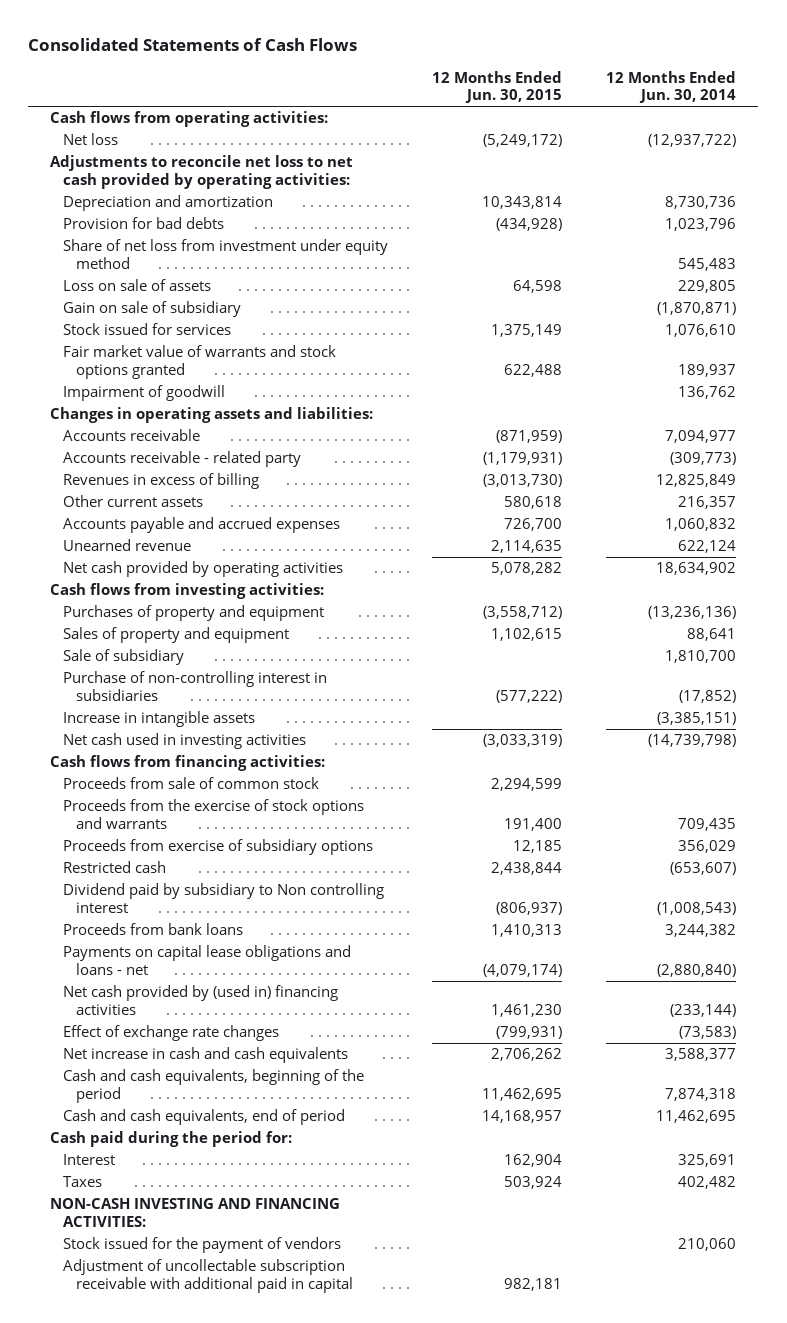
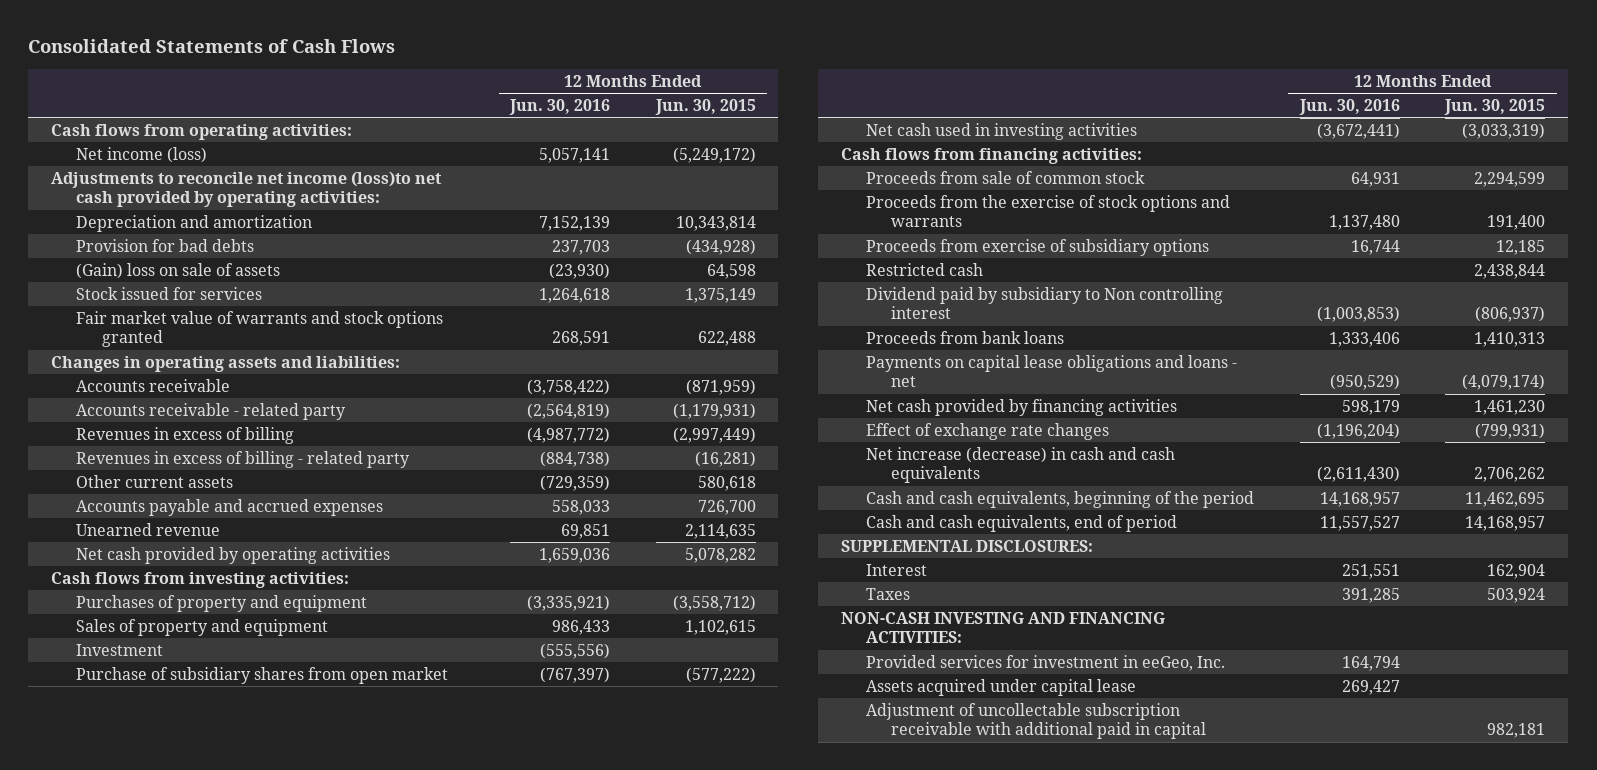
- | 12 Months Ended Jun. 30, 2015 | 12 Months Ended Jun. 30, 2014
+ | 12 Months Ended Jun. 30, 2016 | 12 Months Ended Jun. 30, 2015
- Net loss | (5,249,172) | (12,937,722)
- Adjustments to reconcile net loss to net cash provided by operating activities:
+ Net income (loss) | 5,057,141 | (5,249,172)
+ Adjustments to reconcile net income (loss)to net cash provided by operating activities:
- Share of net loss from investment under equity method | | 545,483
- Loss on sale of assets | 64,598 | 229,805
- Gain on sale of subsidiary | | (1,870,871)
+ (Gain) loss on sale of assets | (23,930) | 64,598
- Impairment of goodwill | | 136,762
- Revenues in excess of billing | (3,013,730) | 12,825,849
+ Revenues in excess of billing | (4,987,772) | (2,997,449)
+ Revenues in excess of billing - related party | (884,738) | (16,281)
- Sale of subsidiary | | 1,810,700
- Purchase of non-controlling interest in subsidiaries | (577,222) | (17,852)
- Increase in intangible assets | | (3,385,151)
+ Investment | (555,556) |
+ Purchase of subsidiary shares from open market | (767,397) | (577,222)
- Net cash provided by (used in) financing activities | 1,461,230 | (233,144)
+ Net cash provided by financing activities | 598,179 | 1,461,230
- Net increase in cash and cash equivalents | 2,706,262 | 3,588,377
+ Net increase (decrease) in cash and cash equivalents | (2,611,430) | 2,706,262
- Cash paid during the period for:
+ SUPPLEMENTAL DISCLOSURES:
- Stock issued for the payment of vendors | | 210,060
+ Provided services for investment in eeGeo, Inc. | 164,794 |
+ Assets acquired under capital lease | 269,427 |

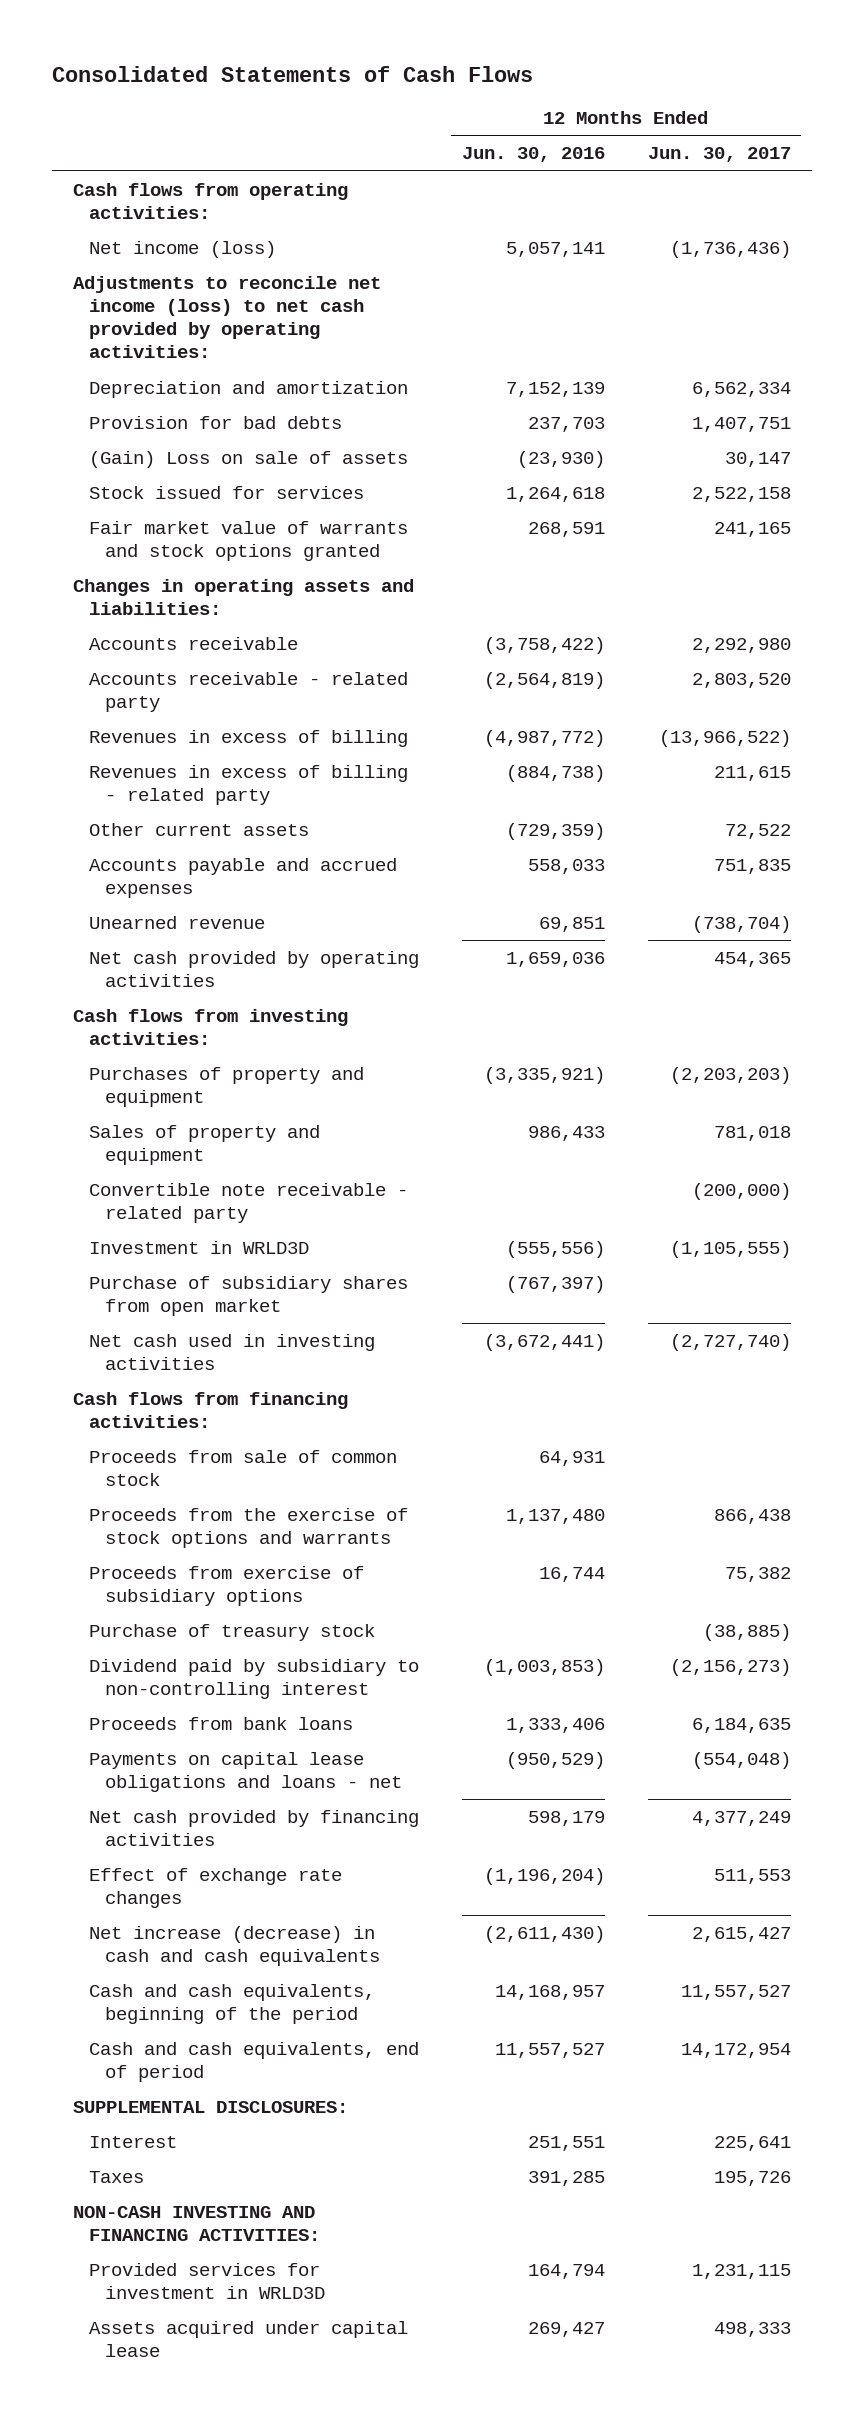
- | 12 Months Ended Jun. 30, 2016 | 12 Months Ended Jun. 30, 2015
+ | 12 Months Ended Jun. 30, 2016 | 12 Months Ended Jun. 30, 2017
- Adjustments to reconcile net income (loss)to net cash provided by operating activities:
+ Adjustments to reconcile net income (loss) to net cash provided by operating activities:
- (Gain) loss on sale of assets | (23,930) | 64,598
+ (Gain) Loss on sale of assets | (23,930) | 30,147
- Investment | (555,556) |
+ Convertible note receivable - related party | | (200,000)
+ Investment in WRLD3D | (555,556) | (1,105,555)
- Restricted cash | | 2,438,844
- Dividend paid by subsidiary to Non controlling interest | (1,003,853) | (806,937)
+ Purchase of treasury stock | | (38,885)
+ Dividend paid by subsidiary to non-controlling interest | (1,003,853) | (2,156,273)
- Provided services for investment in eeGeo, Inc. | 164,794 |
+ Provided services for investment in WRLD3D | 164,794 | 1,231,115
- Adjustment of uncollectable subscription receivable with additional paid in capital | | 982,181

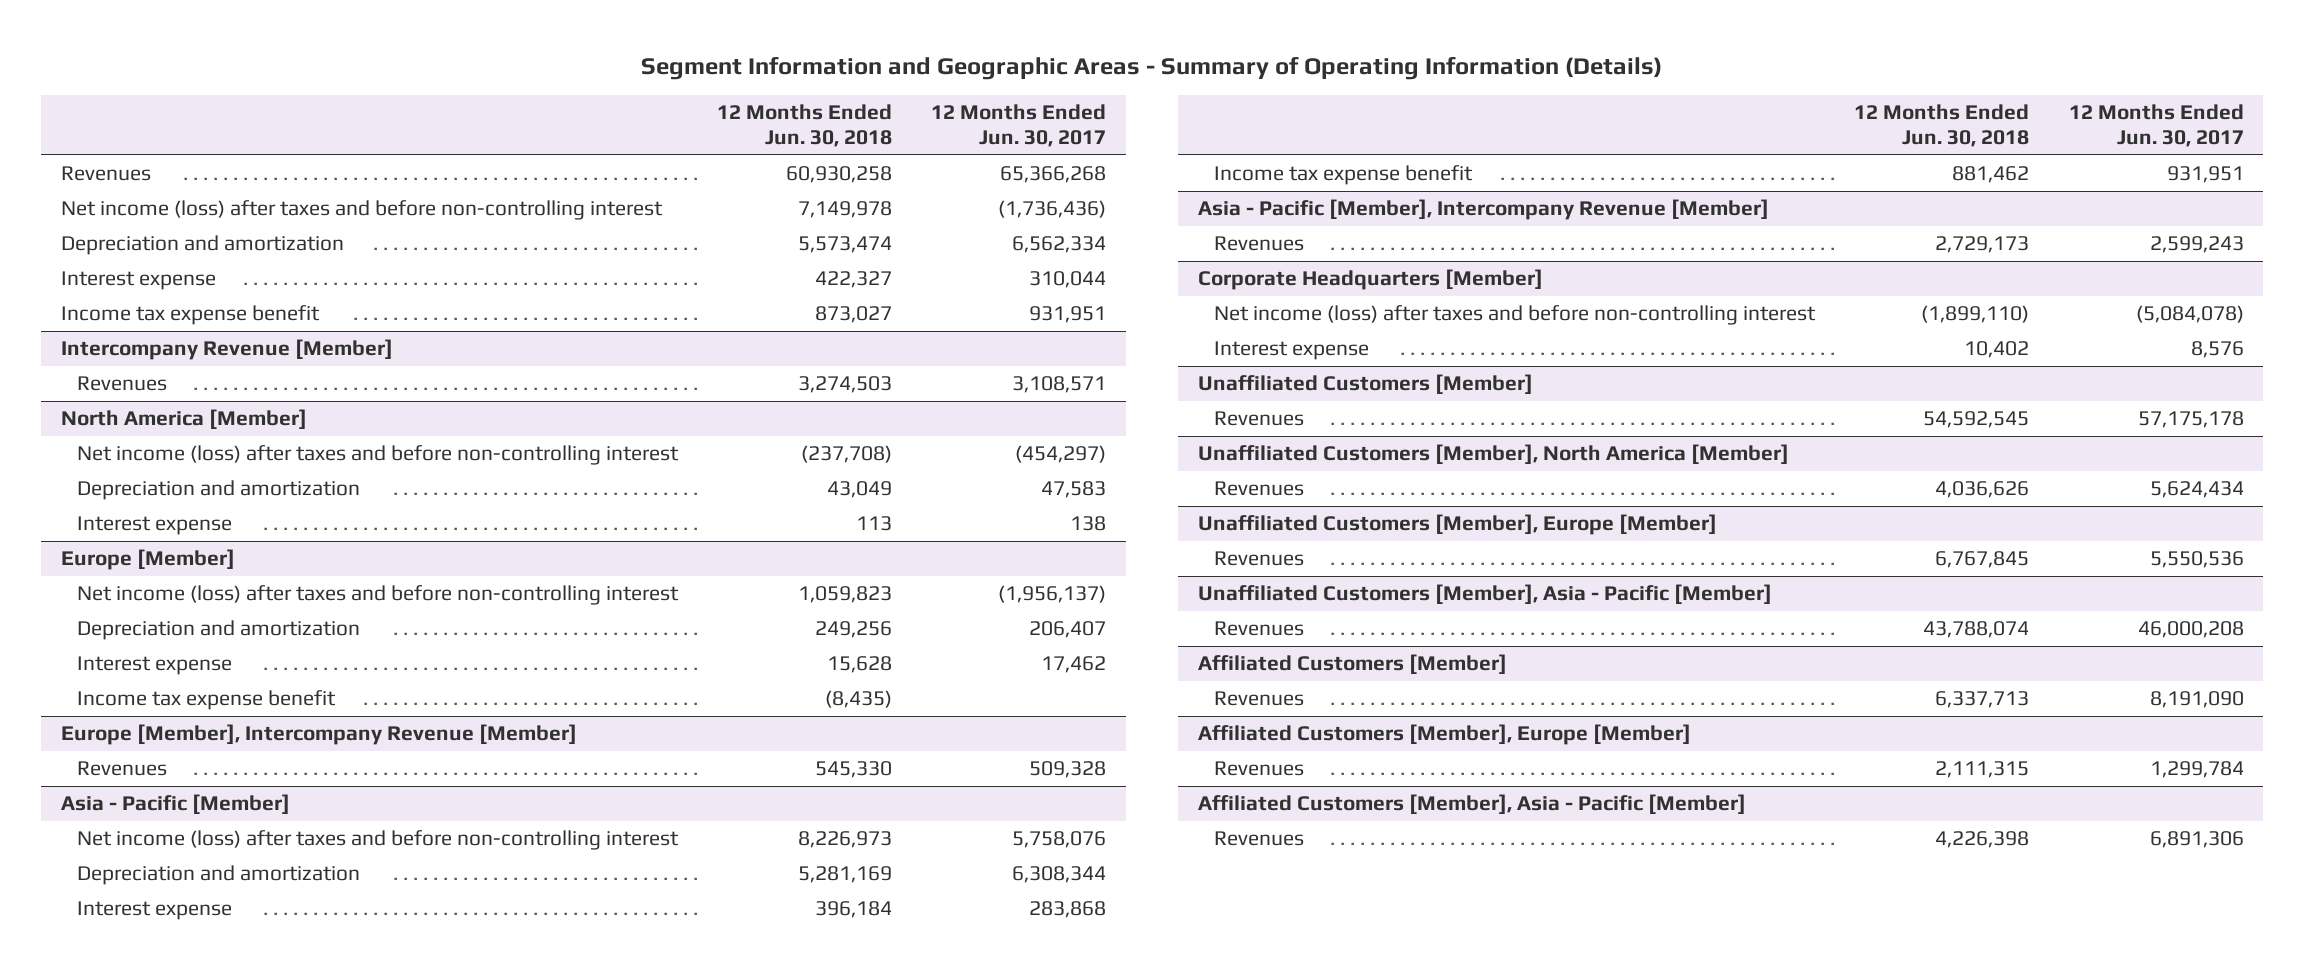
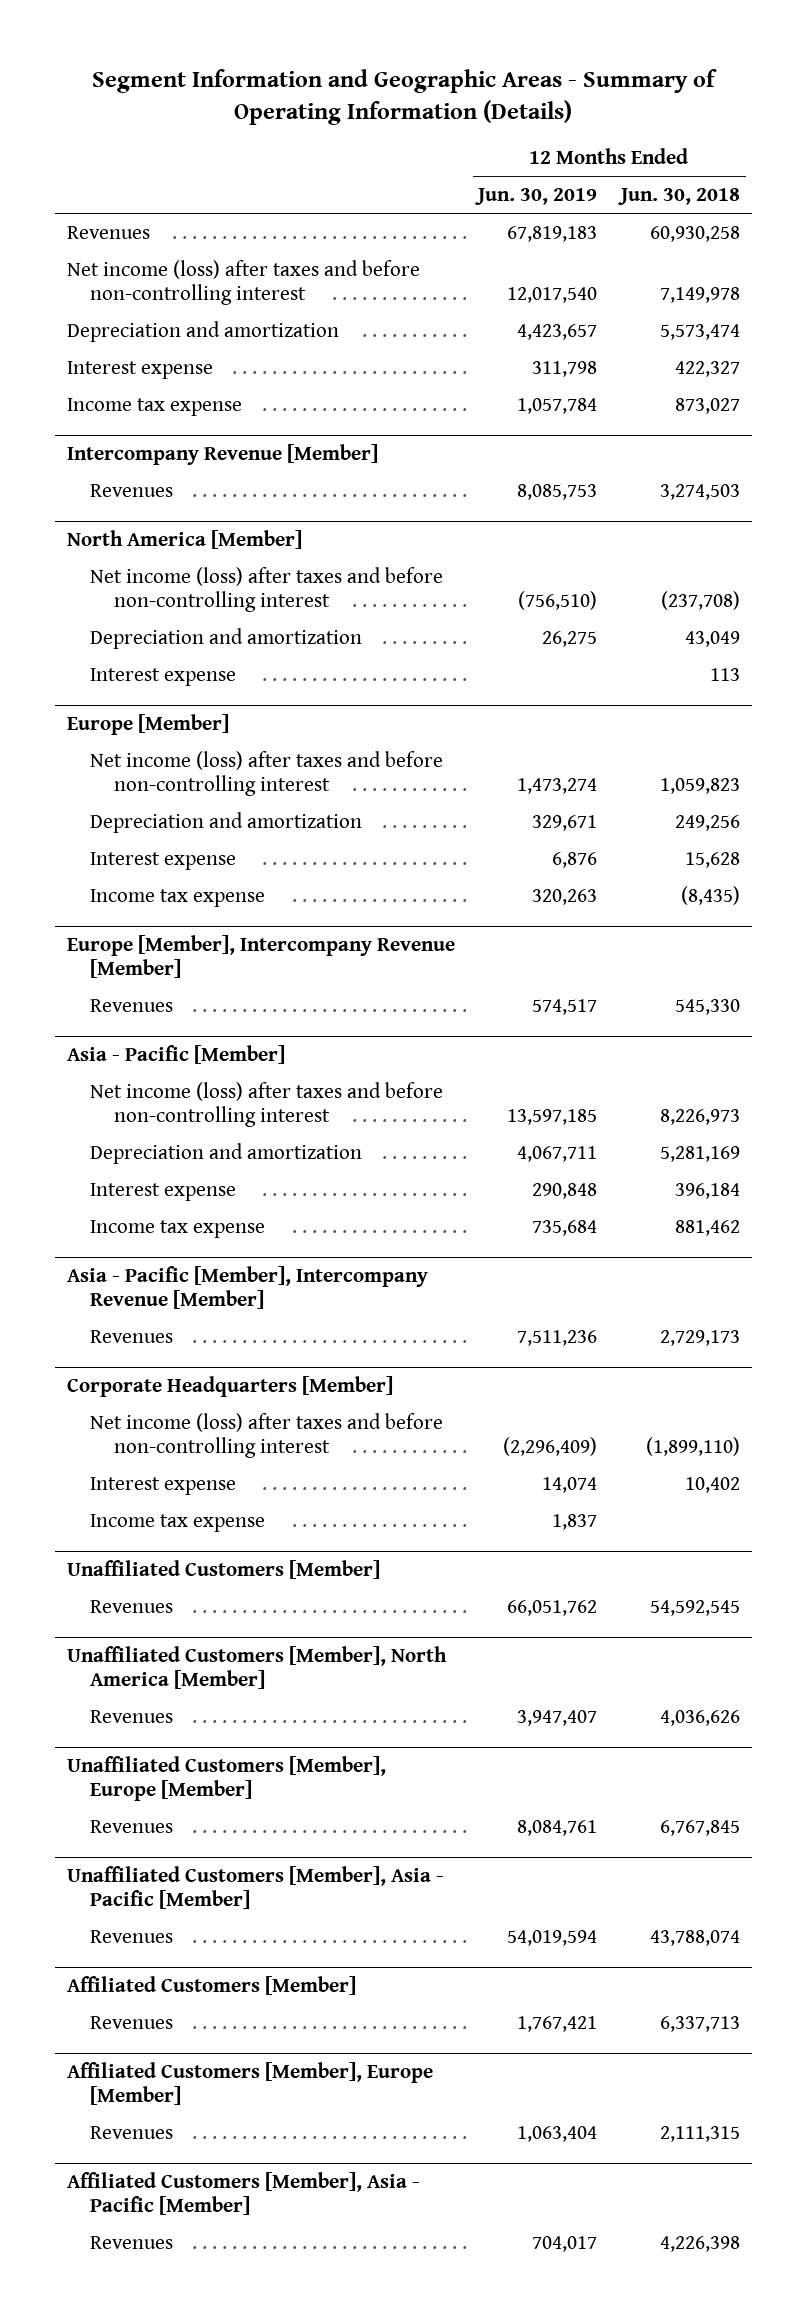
- | 12 Months Ended Jun. 30, 2018 | 12 Months Ended Jun. 30, 2017
+ | 12 Months Ended Jun. 30, 2019 | 12 Months Ended Jun. 30, 2018
- Income tax expense benefit | 873,027 | 931,951
+ Income tax expense | 1,057,784 | 873,027
@ Europe [Member]
- Income tax expense benefit | (8,435) |
+ Income tax expense | 320,263 | (8,435)
@ Asia - Pacific [Member]
- Income tax expense benefit | 881,462 | 931,951
+ Income tax expense | 735,684 | 881,462
@ Corporate Headquarters [Member]
+ Income tax expense | 1,837 |

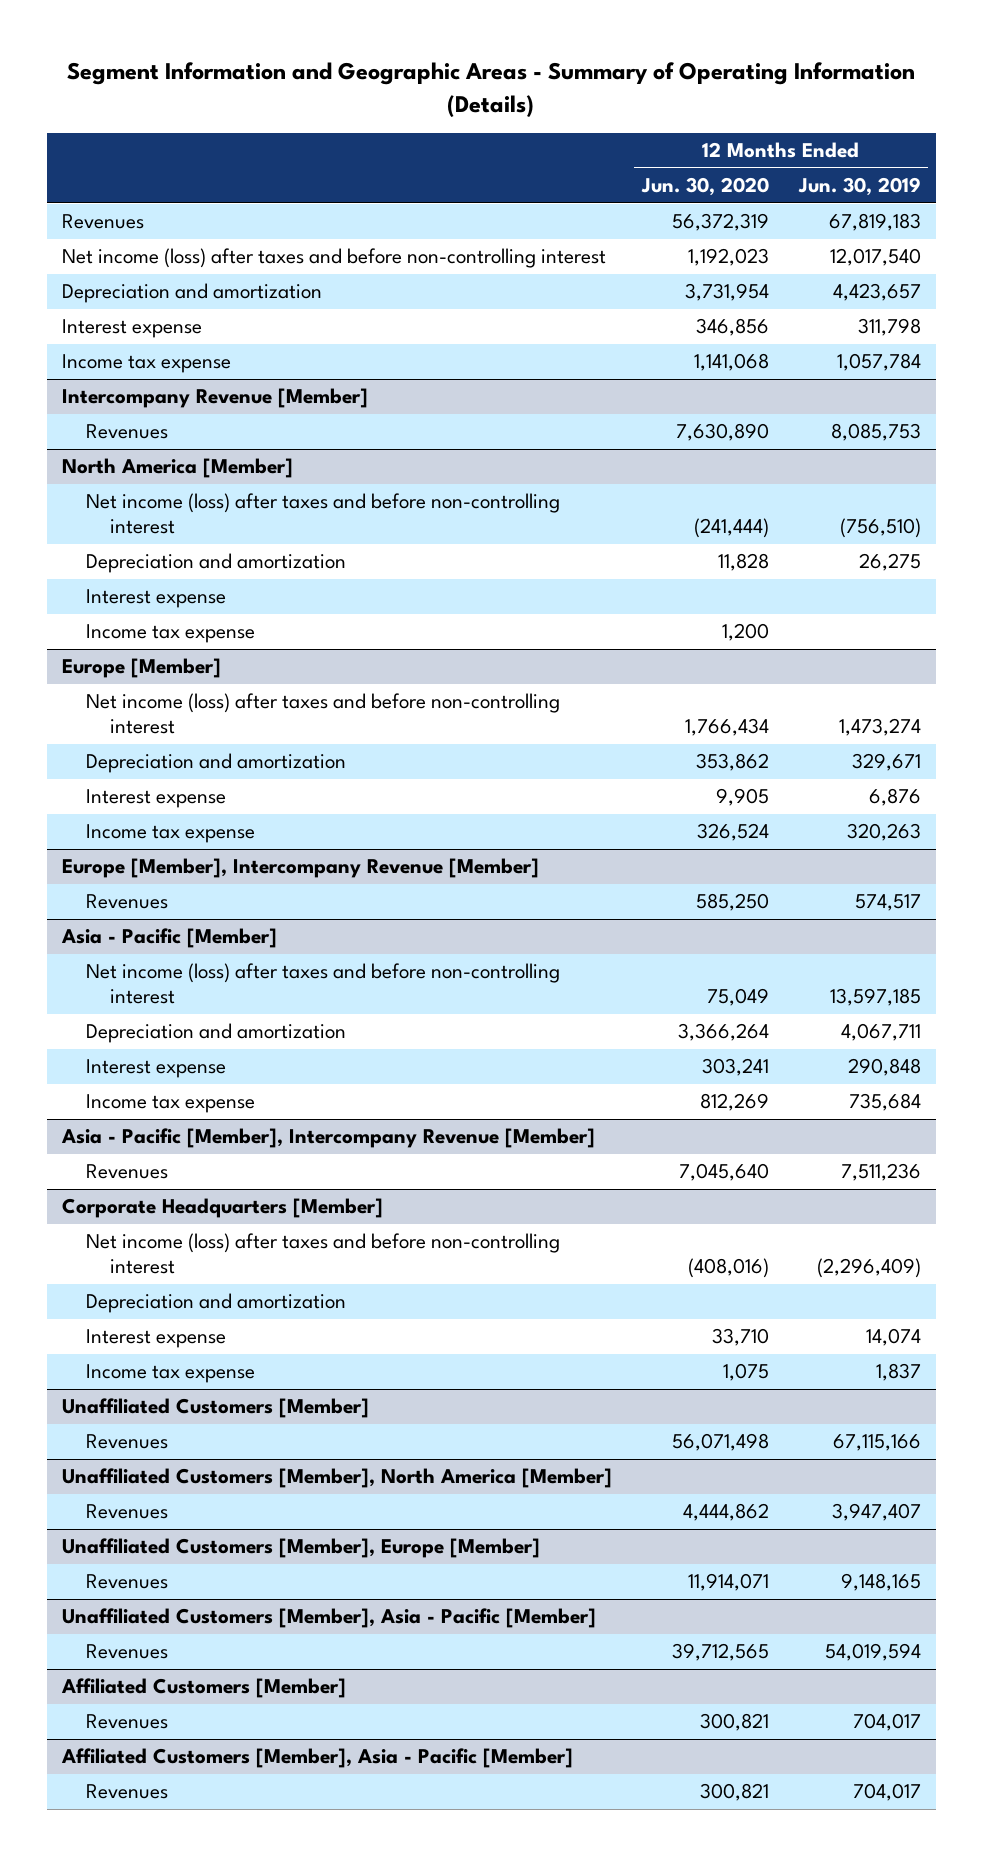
- | 12 Months Ended Jun. 30, 2019 | 12 Months Ended Jun. 30, 2018
+ | 12 Months Ended Jun. 30, 2020 | 12 Months Ended Jun. 30, 2019
@ North America [Member]
+ Income tax expense | 1,200 |
@ Corporate Headquarters [Member]
+ Depreciation and amortization
@ Unaffiliated Customers [Member]
- Revenues | 66,051,762 | 54,592,545
+ Revenues | 56,071,498 | 67,115,166
@ Unaffiliated Customers [Member], Europe [Member]
- Revenues | 8,084,761 | 6,767,845
+ Revenues | 11,914,071 | 9,148,165
@ Affiliated Customers [Member]
- Revenues | 1,767,421 | 6,337,713
- Affiliated Customers [Member], Europe [Member]
- Revenues | 1,063,404 | 2,111,315
@ Affiliated Customers [Member]
+ Revenues | 300,821 | 704,017

